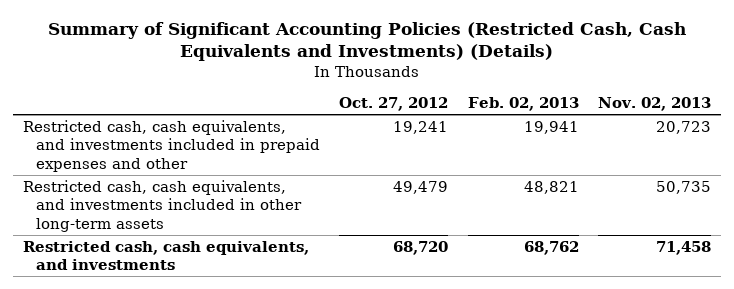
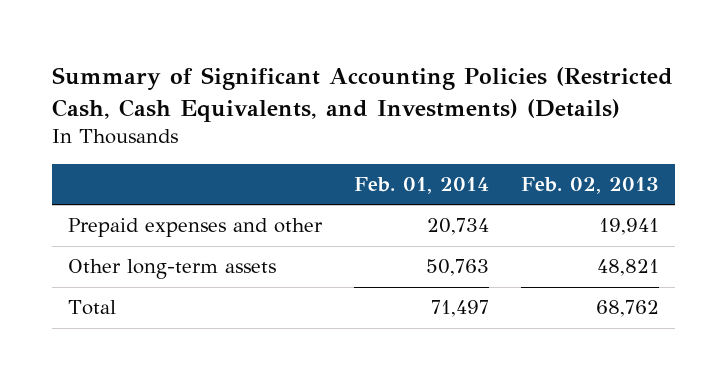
- Summary of Significant Accounting Policies (Restricted Cash, Cash Equivalents and Investments) (Details)
+ Summary of Significant Accounting Policies (Restricted Cash, Cash Equivalents, and Investments) (Details)
- | Oct. 27, 2012 | Feb. 02, 2013 | Nov. 02, 2013
+ | Feb. 01, 2014 | Feb. 02, 2013
- Restricted cash, cash equivalents, and investments included in prepaid expenses and other | 19,241 | 19,941 | 20,723
- Restricted cash, cash equivalents, and investments included in other long-term assets | 49,479 | 48,821 | 50,735
- Restricted cash, cash equivalents, and investments | 68,720 | 68,762 | 71,458
+ Prepaid expenses and other | 20,734 | 19,941
+ Other long-term assets | 50,763 | 48,821
+ Total | 71,497 | 68,762

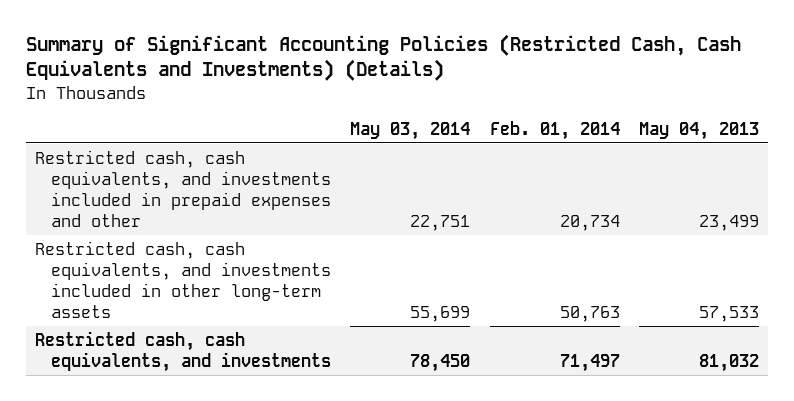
- Summary of Significant Accounting Policies (Restricted Cash, Cash Equivalents, and Investments) (Details)
+ Summary of Significant Accounting Policies (Restricted Cash, Cash Equivalents and Investments) (Details)
- | Feb. 01, 2014 | Feb. 02, 2013
+ | May 03, 2014 | Feb. 01, 2014 | May 04, 2013
- Prepaid expenses and other | 20,734 | 19,941
- Other long-term assets | 50,763 | 48,821
- Total | 71,497 | 68,762
+ Restricted cash, cash equivalents, and investments included in prepaid expenses and other | 22,751 | 20,734 | 23,499
+ Restricted cash, cash equivalents, and investments included in other long-term assets | 55,699 | 50,763 | 57,533
+ Restricted cash, cash equivalents, and investments | 78,450 | 71,497 | 81,032

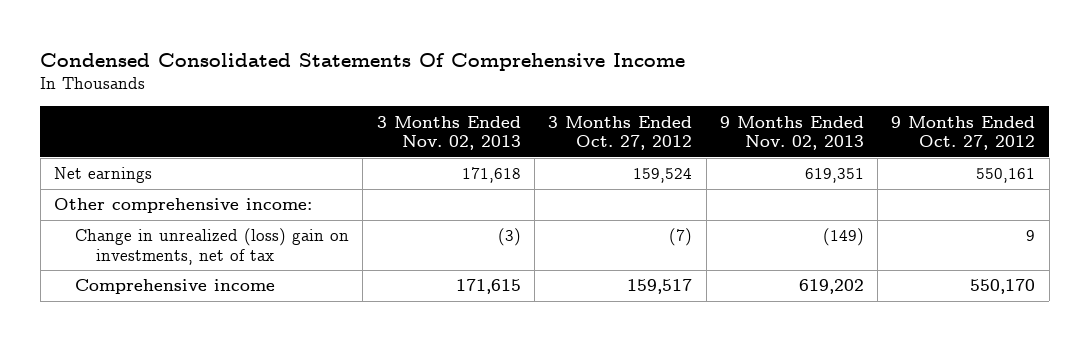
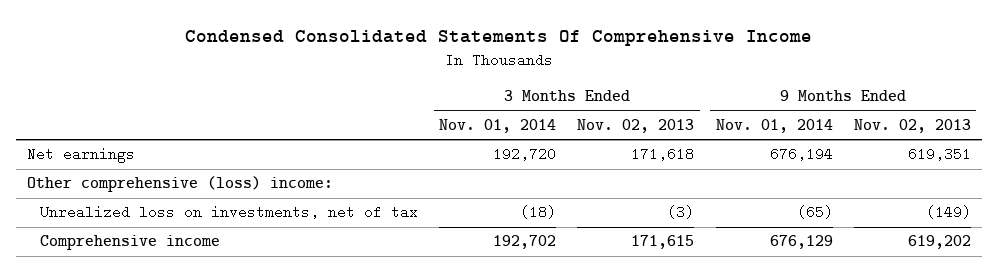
- | 3 Months Ended Nov. 02, 2013 | 3 Months Ended Oct. 27, 2012 | 9 Months Ended Nov. 02, 2013 | 9 Months Ended Oct. 27, 2012
+ | 3 Months Ended Nov. 01, 2014 | 3 Months Ended Nov. 02, 2013 | 9 Months Ended Nov. 01, 2014 | 9 Months Ended Nov. 02, 2013
- Other comprehensive income:
- Change in unrealized (loss) gain on investments, net of tax | (3) | (7) | (149) | 9
+ Other comprehensive (loss) income:
+ Unrealized loss on investments, net of tax | (18) | (3) | (65) | (149)

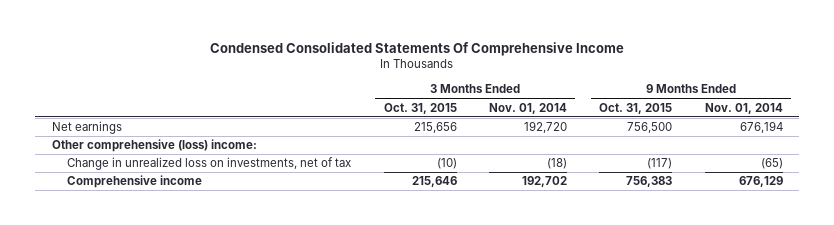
- | 3 Months Ended Nov. 01, 2014 | 3 Months Ended Nov. 02, 2013 | 9 Months Ended Nov. 01, 2014 | 9 Months Ended Nov. 02, 2013
+ | 3 Months Ended Oct. 31, 2015 | 3 Months Ended Nov. 01, 2014 | 9 Months Ended Oct. 31, 2015 | 9 Months Ended Nov. 01, 2014
- Unrealized loss on investments, net of tax | (18) | (3) | (65) | (149)
+ Change in unrealized loss on investments, net of tax | (10) | (18) | (117) | (65)

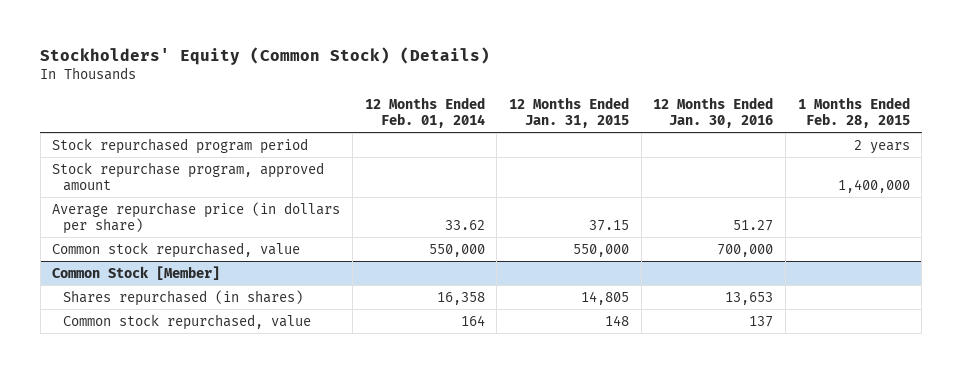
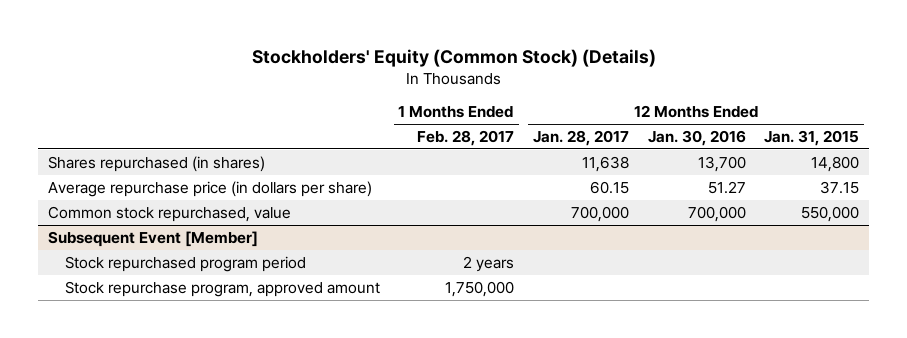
- | 12 Months Ended Feb. 01, 2014 | 12 Months Ended Jan. 31, 2015 | 12 Months Ended Jan. 30, 2016 | 1 Months Ended Feb. 28, 2015
+ | 1 Months Ended Feb. 28, 2017 | 12 Months Ended Jan. 28, 2017 | 12 Months Ended Jan. 30, 2016 | 12 Months Ended Jan. 31, 2015
- Stock repurchased program period | | | | 2 years
- Stock repurchase program, approved amount | | | | 1,400,000
+ Shares repurchased (in shares) | | 11,638 | 13,700 | 14,800
- Common Stock [Member]
- Shares repurchased (in shares) | 16,358 | 14,805 | 13,653 |
- Common stock repurchased, value | 164 | 148 | 137 |
+ Subsequent Event [Member]
+ Stock repurchased program period | 2 years | | |
+ Stock repurchase program, approved amount | 1,750,000 | | |

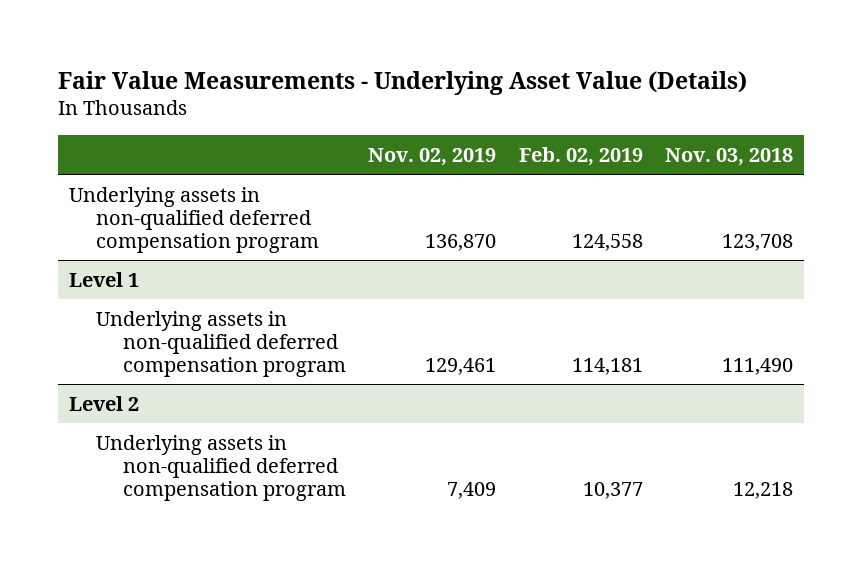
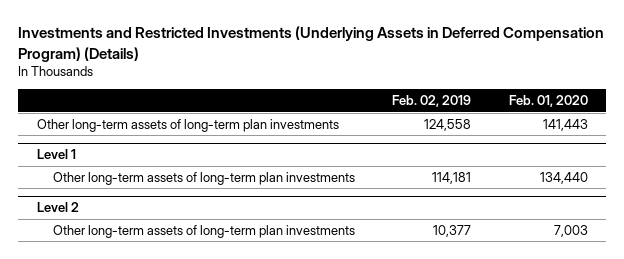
- Fair Value Measurements - Underlying Asset Value (Details)
+ Investments and Restricted Investments (Underlying Assets in Deferred Compensation Program) (Details)
- | Nov. 02, 2019 | Feb. 02, 2019 | Nov. 03, 2018
+ | Feb. 02, 2019 | Feb. 01, 2020
- Underlying assets in non-qualified deferred compensation program | 136,870 | 124,558 | 123,708
+ Other long-term assets of long-term plan investments | 124,558 | 141,443
@ Level 1
- Underlying assets in non-qualified deferred compensation program | 129,461 | 114,181 | 111,490
+ Other long-term assets of long-term plan investments | 114,181 | 134,440
@ Level 2
- Underlying assets in non-qualified deferred compensation program | 7,409 | 10,377 | 12,218
+ Other long-term assets of long-term plan investments | 10,377 | 7,003

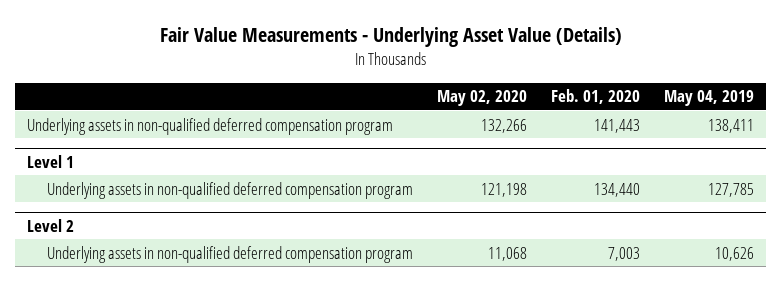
- Investments and Restricted Investments (Underlying Assets in Deferred Compensation Program) (Details)
+ Fair Value Measurements - Underlying Asset Value (Details)
- | Feb. 02, 2019 | Feb. 01, 2020
+ | May 02, 2020 | Feb. 01, 2020 | May 04, 2019
- Other long-term assets of long-term plan investments | 124,558 | 141,443
+ Underlying assets in non-qualified deferred compensation program | 132,266 | 141,443 | 138,411
@ Level 1
- Other long-term assets of long-term plan investments | 114,181 | 134,440
+ Underlying assets in non-qualified deferred compensation program | 121,198 | 134,440 | 127,785
@ Level 2
- Other long-term assets of long-term plan investments | 10,377 | 7,003
+ Underlying assets in non-qualified deferred compensation program | 11,068 | 7,003 | 10,626

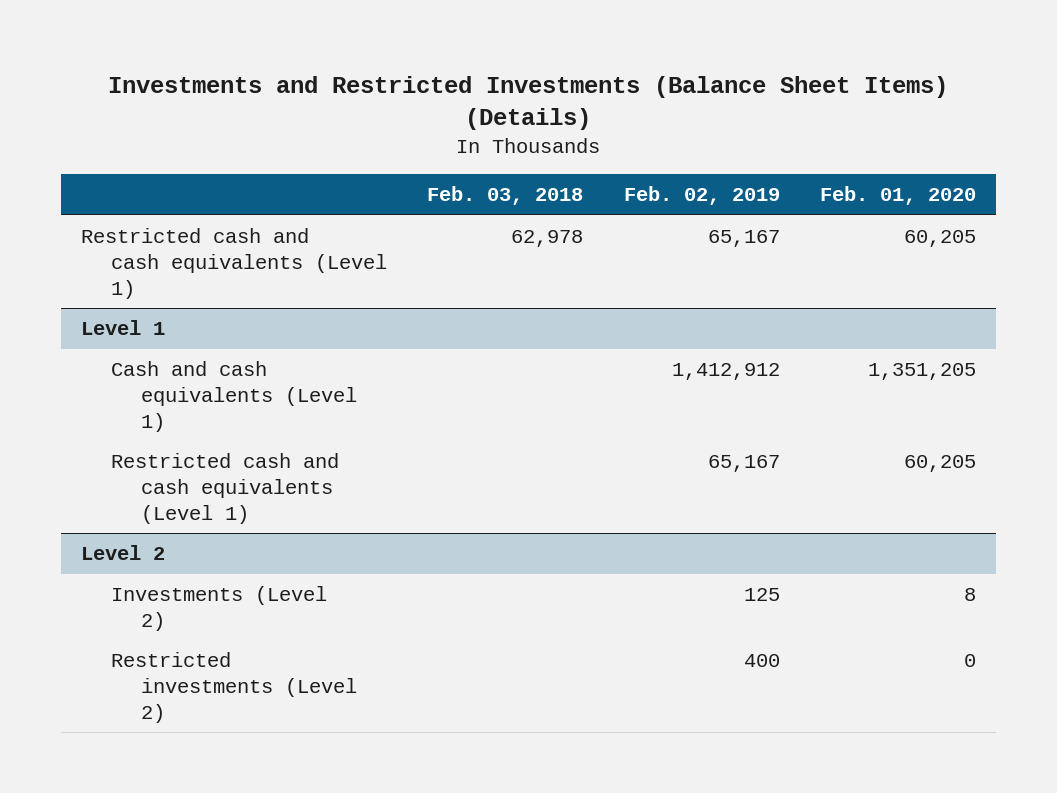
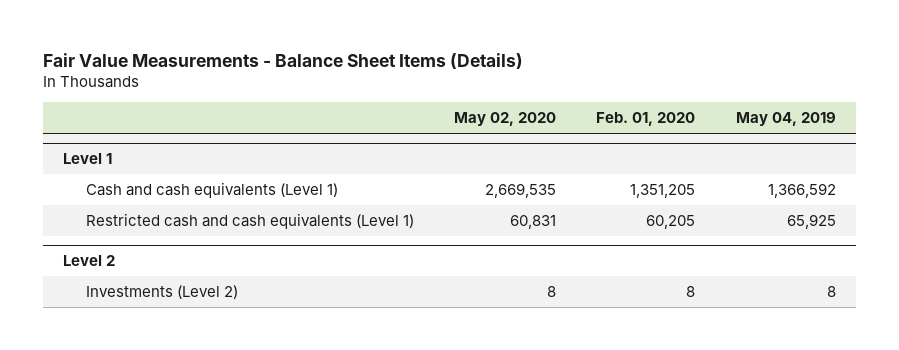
- Investments and Restricted Investments (Balance Sheet Items) (Details)
+ Fair Value Measurements - Balance Sheet Items (Details)
- | Feb. 03, 2018 | Feb. 02, 2019 | Feb. 01, 2020
+ | May 02, 2020 | Feb. 01, 2020 | May 04, 2019
- Restricted cash and cash equivalents (Level 1) | 62,978 | 65,167 | 60,205
@ Level 2
- Restricted investments (Level 2) | | 400 | 0

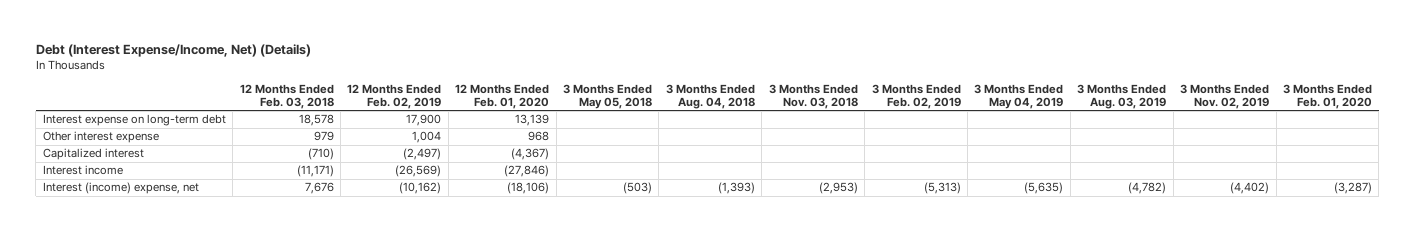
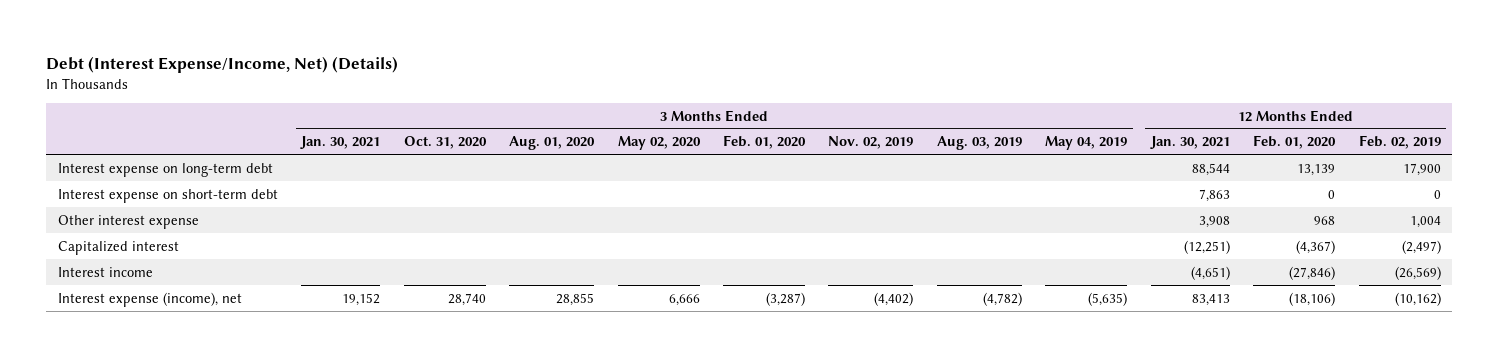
- | 12 Months Ended Feb. 03, 2018 | 12 Months Ended Feb. 02, 2019 | 12 Months Ended Feb. 01, 2020 | 3 Months Ended May 05, 2018 | 3 Months Ended Aug. 04, 2018 | 3 Months Ended Nov. 03, 2018 | 3 Months Ended Feb. 02, 2019 | 3 Months Ended May 04, 2019 | 3 Months Ended Aug. 03, 2019 | 3 Months Ended Nov. 02, 2019 | 3 Months Ended Feb. 01, 2020
+ | 3 Months Ended Jan. 30, 2021 | 3 Months Ended Oct. 31, 2020 | 3 Months Ended Aug. 01, 2020 | 3 Months Ended May 02, 2020 | 3 Months Ended Feb. 01, 2020 | 3 Months Ended Nov. 02, 2019 | 3 Months Ended Aug. 03, 2019 | 3 Months Ended May 04, 2019 | 12 Months Ended Jan. 30, 2021 | 12 Months Ended Feb. 01, 2020 | 12 Months Ended Feb. 02, 2019
+ Interest expense on short-term debt | | | | | | | | | 7,863 | 0 | 0
- Interest (income) expense, net | 7,676 | (10,162) | (18,106) | (503) | (1,393) | (2,953) | (5,313) | (5,635) | (4,782) | (4,402) | (3,287)
+ Interest expense (income), net | 19,152 | 28,740 | 28,855 | 6,666 | (3,287) | (4,402) | (4,782) | (5,635) | 83,413 | (18,106) | (10,162)

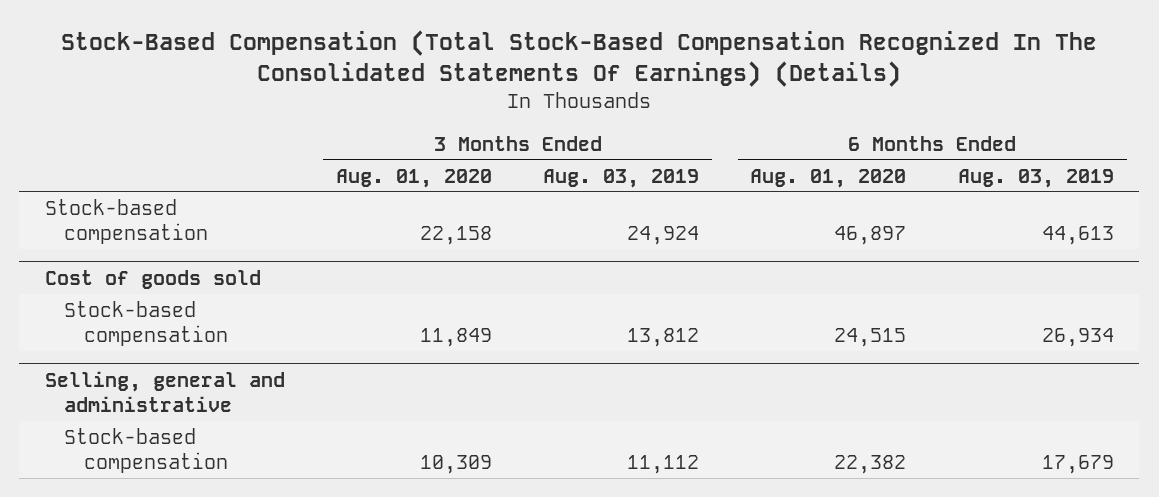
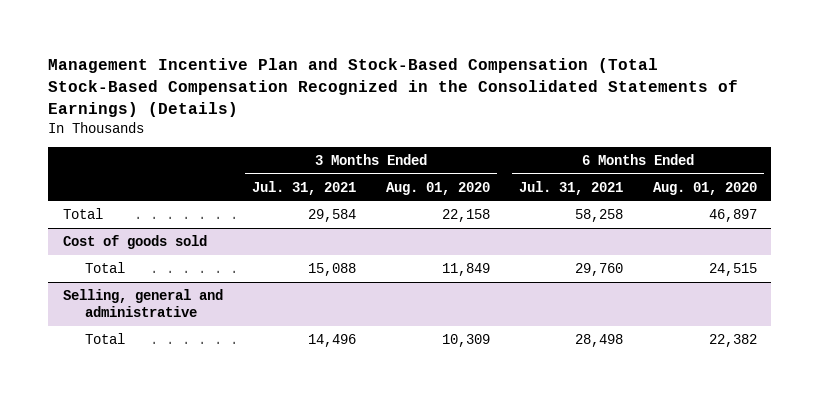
- Stock-Based Compensation (Total Stock-Based Compensation Recognized In The Consolidated Statements Of Earnings) (Details)
+ Management Incentive Plan and Stock-Based Compensation (Total Stock-Based Compensation Recognized in the Consolidated Statements of Earnings) (Details)
- | 3 Months Ended Aug. 01, 2020 | 3 Months Ended Aug. 03, 2019 | 6 Months Ended Aug. 01, 2020 | 6 Months Ended Aug. 03, 2019
+ | 3 Months Ended Jul. 31, 2021 | 3 Months Ended Aug. 01, 2020 | 6 Months Ended Jul. 31, 2021 | 6 Months Ended Aug. 01, 2020
- Stock-based compensation | 22,158 | 24,924 | 46,897 | 44,613
+ Total | 29,584 | 22,158 | 58,258 | 46,897
@ Cost of goods sold
- Stock-based compensation | 11,849 | 13,812 | 24,515 | 26,934
+ Total | 15,088 | 11,849 | 29,760 | 24,515
@ Selling, general and administrative
- Stock-based compensation | 10,309 | 11,112 | 22,382 | 17,679
+ Total | 14,496 | 10,309 | 28,498 | 22,382

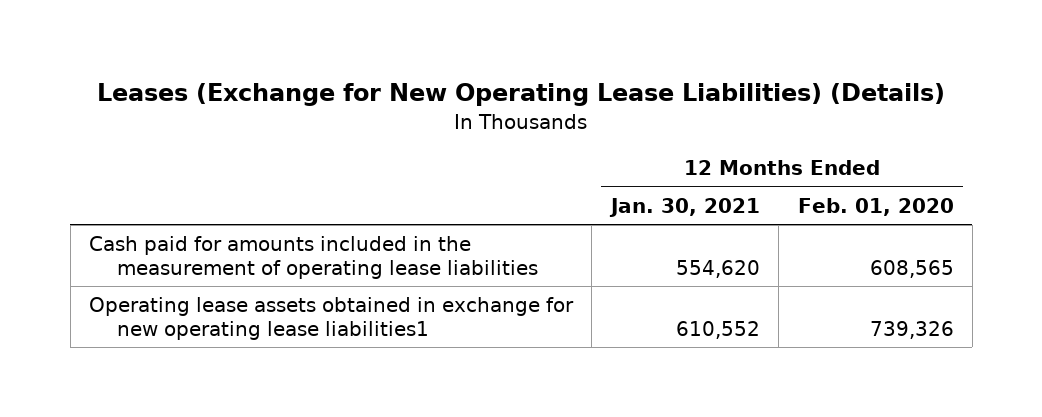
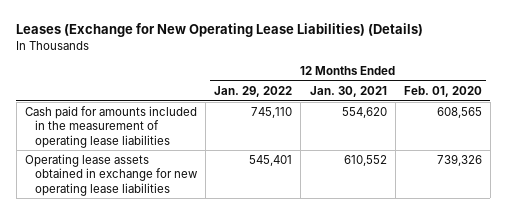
- | 12 Months Ended Jan. 30, 2021 | 12 Months Ended Feb. 01, 2020
+ | 12 Months Ended Jan. 29, 2022 | 12 Months Ended Jan. 30, 2021 | 12 Months Ended Feb. 01, 2020
- Operating lease assets obtained in exchange for new operating lease liabilities1 | 610,552 | 739,326
+ Operating lease assets obtained in exchange for new operating lease liabilities | 545,401 | 610,552 | 739,326

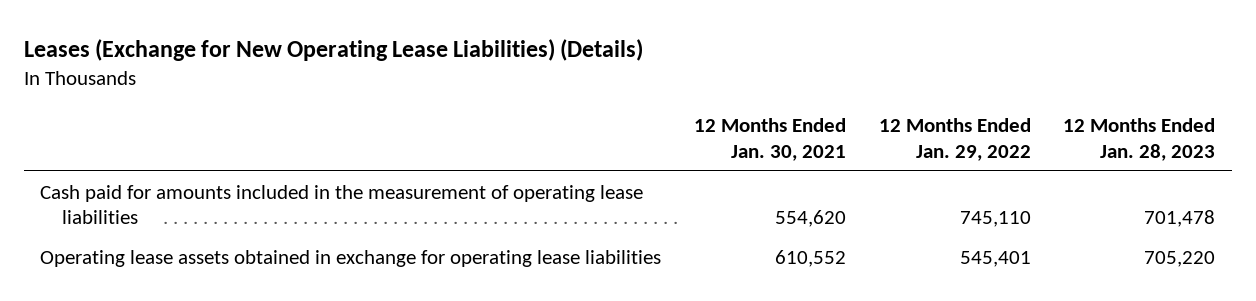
- | 12 Months Ended Jan. 29, 2022 | 12 Months Ended Jan. 30, 2021 | 12 Months Ended Feb. 01, 2020
+ | 12 Months Ended Jan. 30, 2021 | 12 Months Ended Jan. 29, 2022 | 12 Months Ended Jan. 28, 2023
- Operating lease assets obtained in exchange for new operating lease liabilities | 545,401 | 610,552 | 739,326
+ Operating lease assets obtained in exchange for operating lease liabilities | 610,552 | 545,401 | 705,220

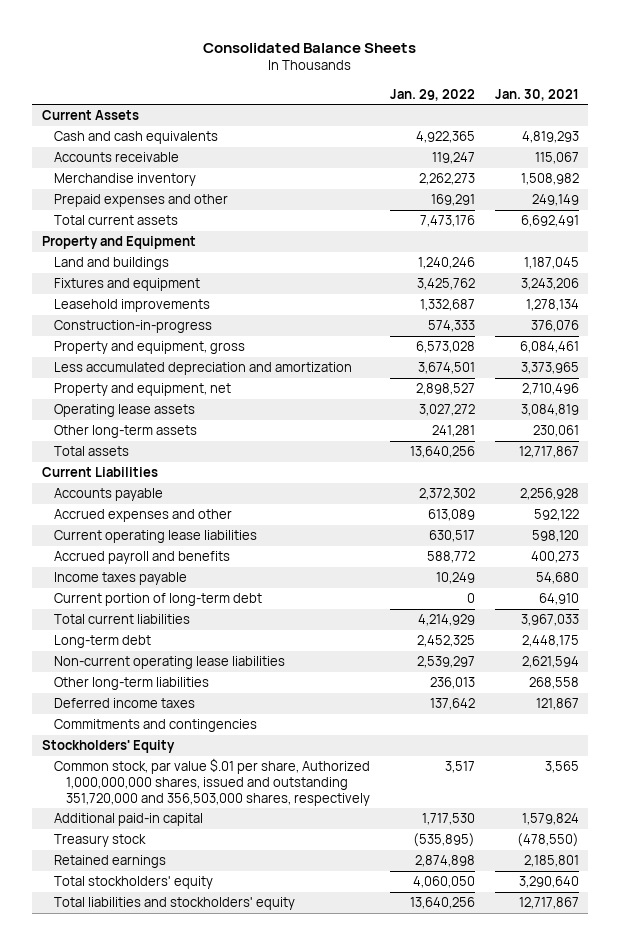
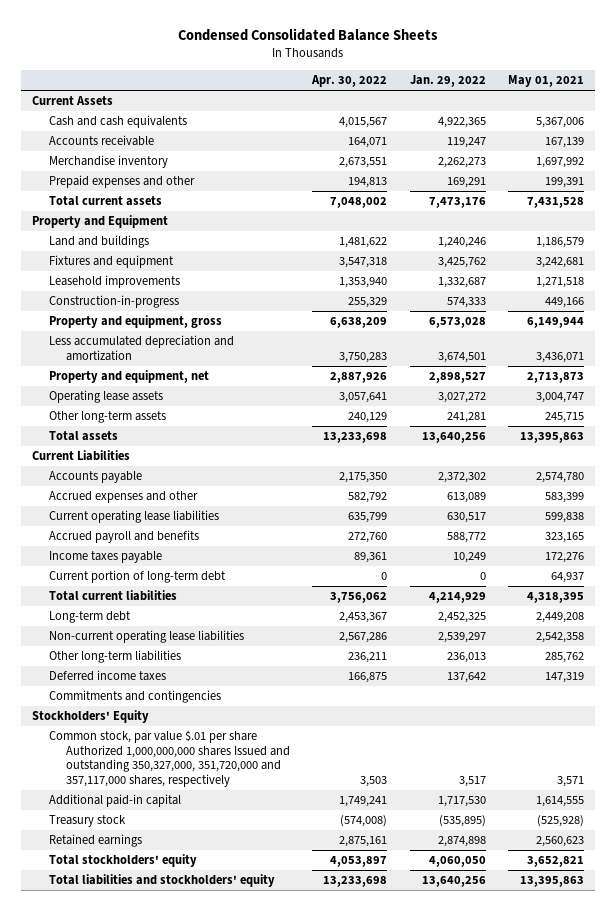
- Consolidated Balance Sheets
+ Condensed Consolidated Balance Sheets
- | Jan. 29, 2022 | Jan. 30, 2021
+ | Apr. 30, 2022 | Jan. 29, 2022 | May 01, 2021
- Common stock, par value $.01 per share, Authorized 1,000,000,000 shares, issued and outstanding 351,720,000 and 356,503,000 shares, respectively | 3,517 | 3,565
+ Common stock, par value $.01 per share Authorized 1,000,000,000 shares Issued and outstanding 350,327,000, 351,720,000 and 357,117,000 shares, respectively | 3,503 | 3,517 | 3,571

